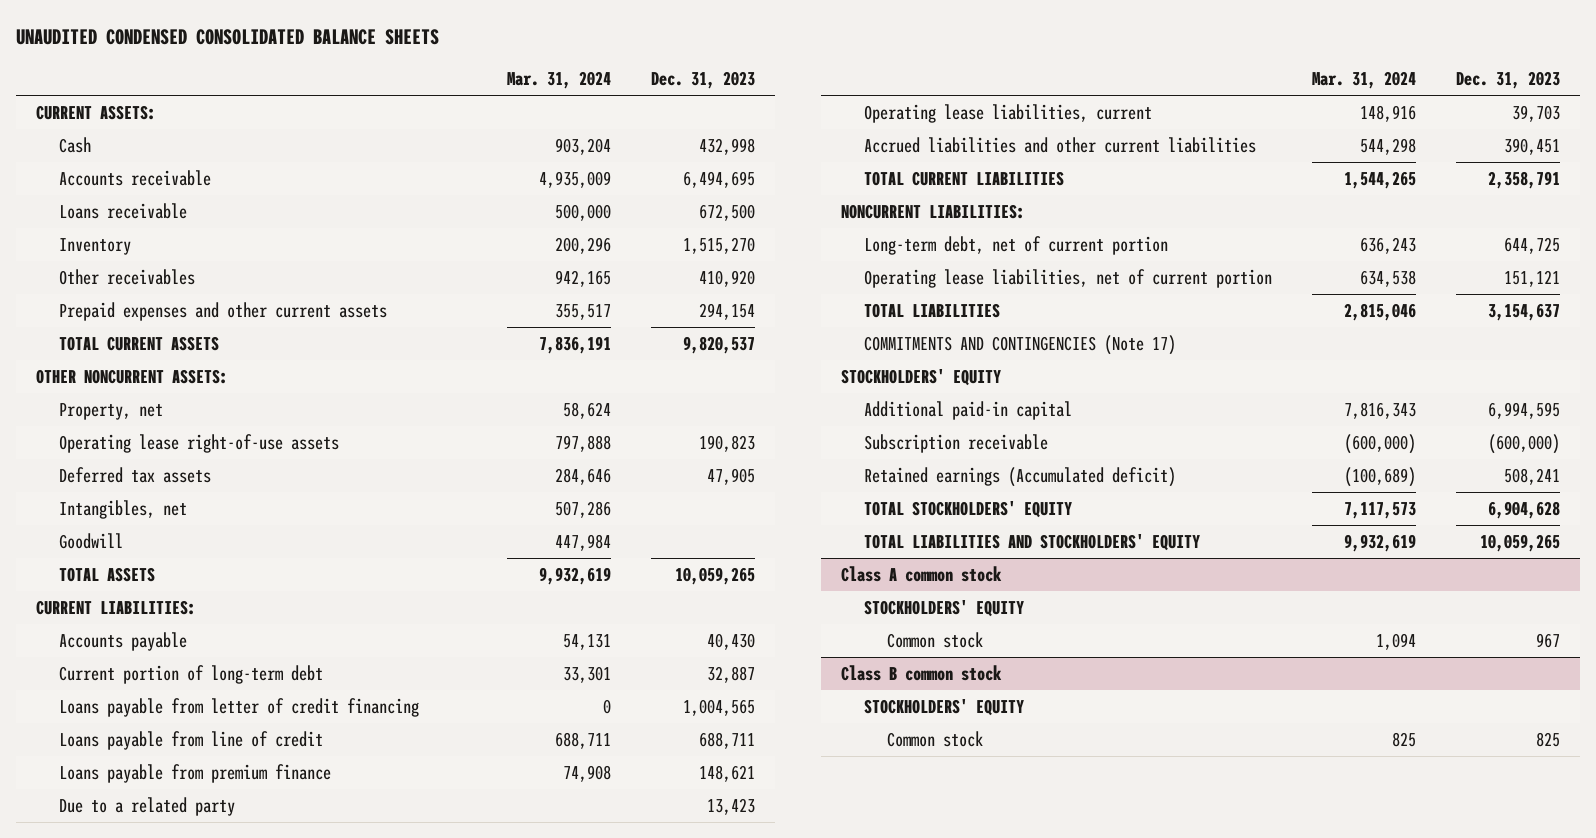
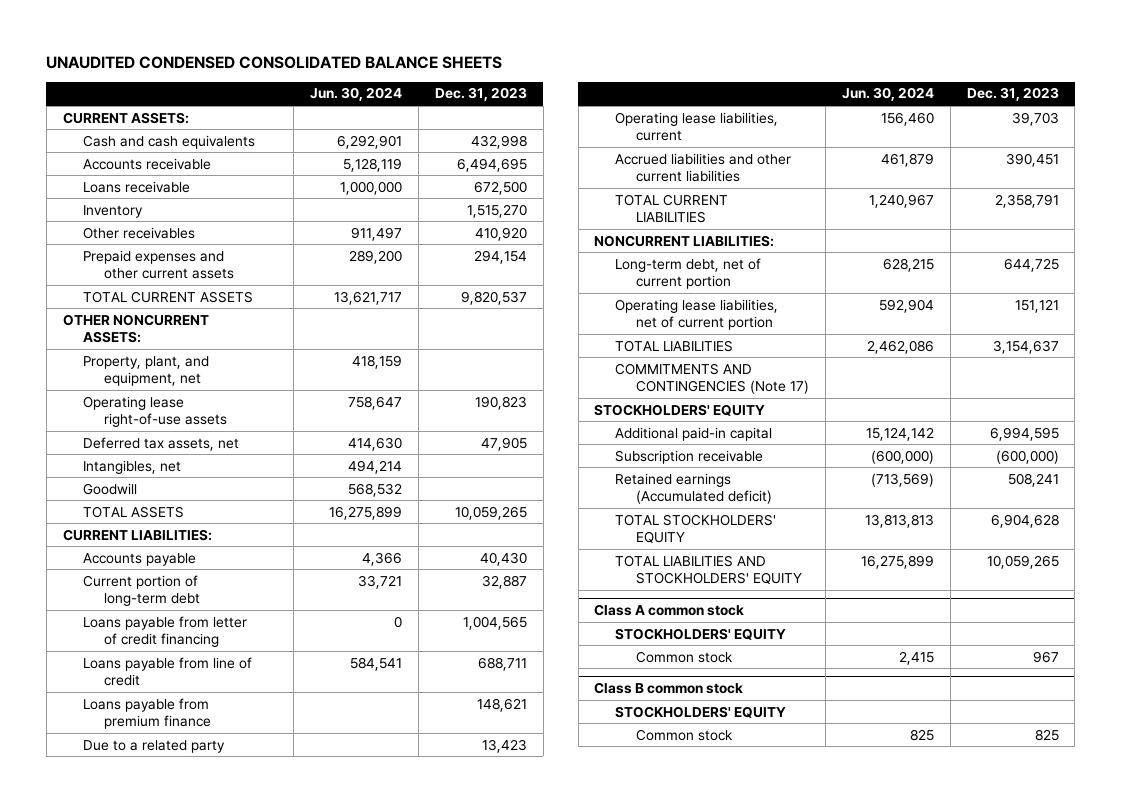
- | Mar. 31, 2024 | Dec. 31, 2023
+ | Jun. 30, 2024 | Dec. 31, 2023
- Cash | 903,204 | 432,998
+ Cash and cash equivalents | 6,292,901 | 432,998
- Property, net | 58,624 |
+ Property, plant, and equipment, net | 418,159 |
- Deferred tax assets | 284,646 | 47,905
+ Deferred tax assets, net | 414,630 | 47,905

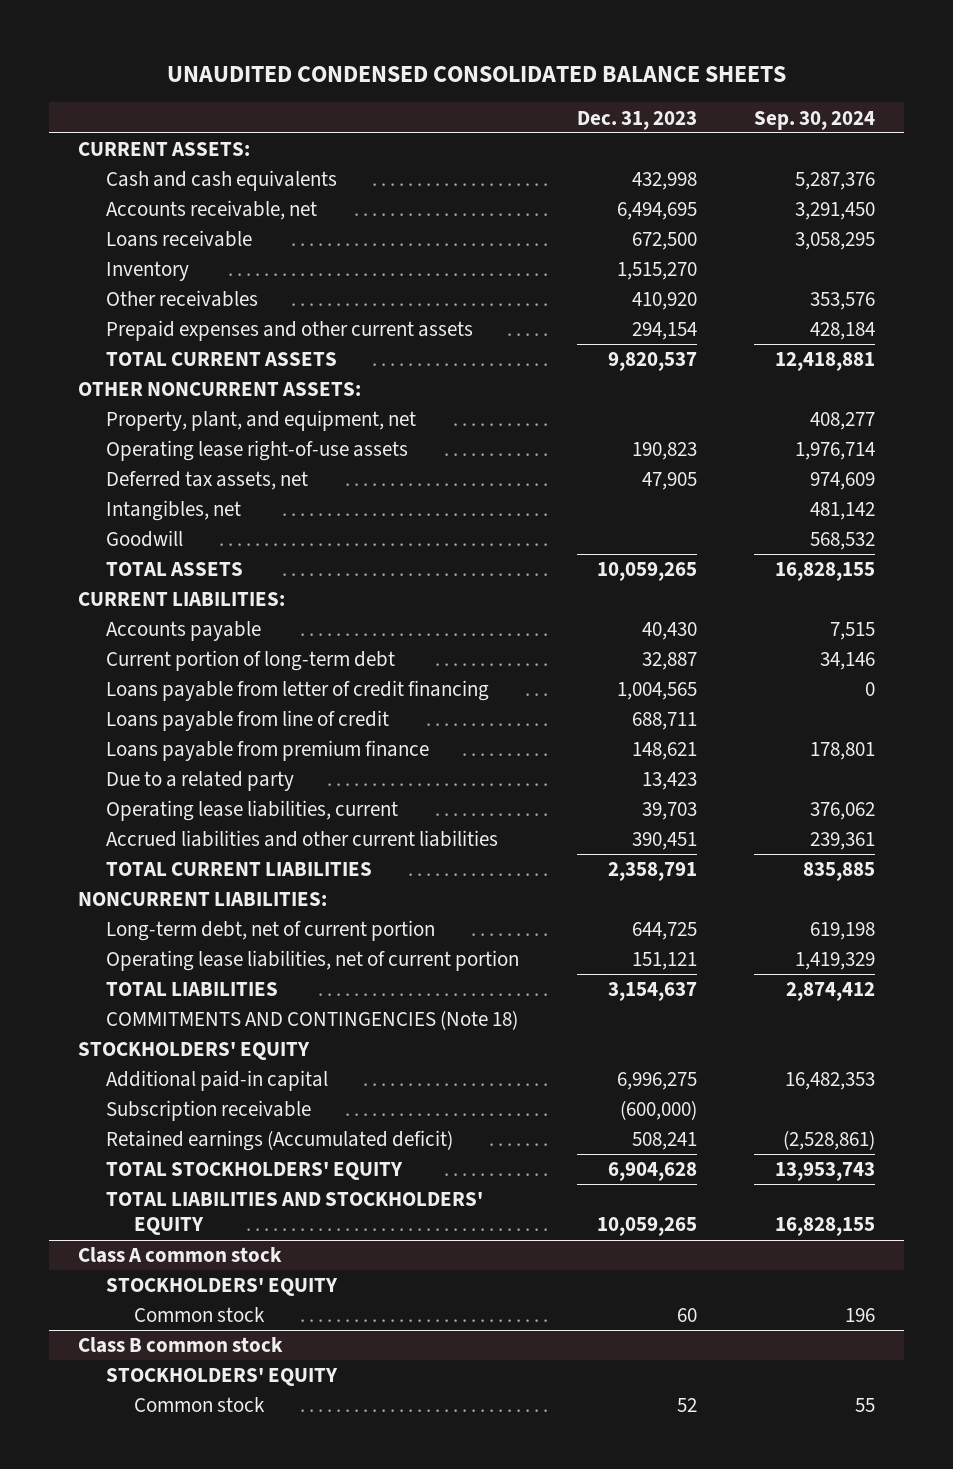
- | Jun. 30, 2024 | Dec. 31, 2023
+ | Dec. 31, 2023 | Sep. 30, 2024
- Accounts receivable | 5,128,119 | 6,494,695
+ Accounts receivable, net | 6,494,695 | 3,291,450
- COMMITMENTS AND CONTINGENCIES (Note 17)
+ COMMITMENTS AND CONTINGENCIES (Note 18)
- Additional paid-in capital | 15,124,142 | 6,994,595
+ Additional paid-in capital | 6,996,275 | 16,482,353
@ Class A common stock
- Common stock | 2,415 | 967
+ Common stock | 60 | 196
@ Class B common stock
- Common stock | 825 | 825
+ Common stock | 52 | 55

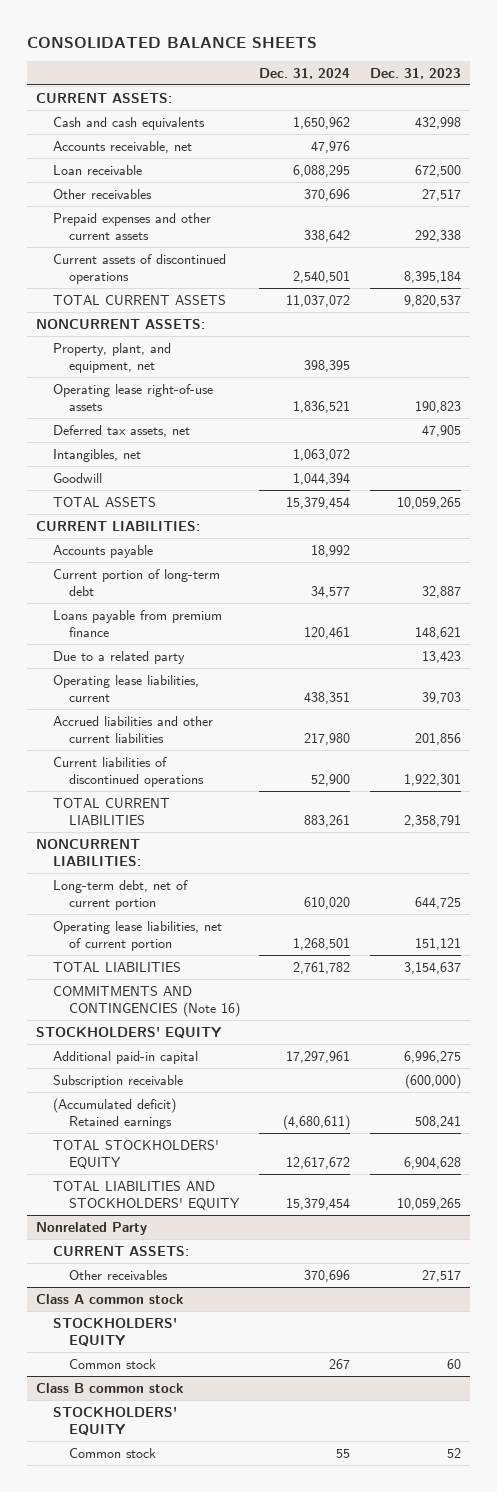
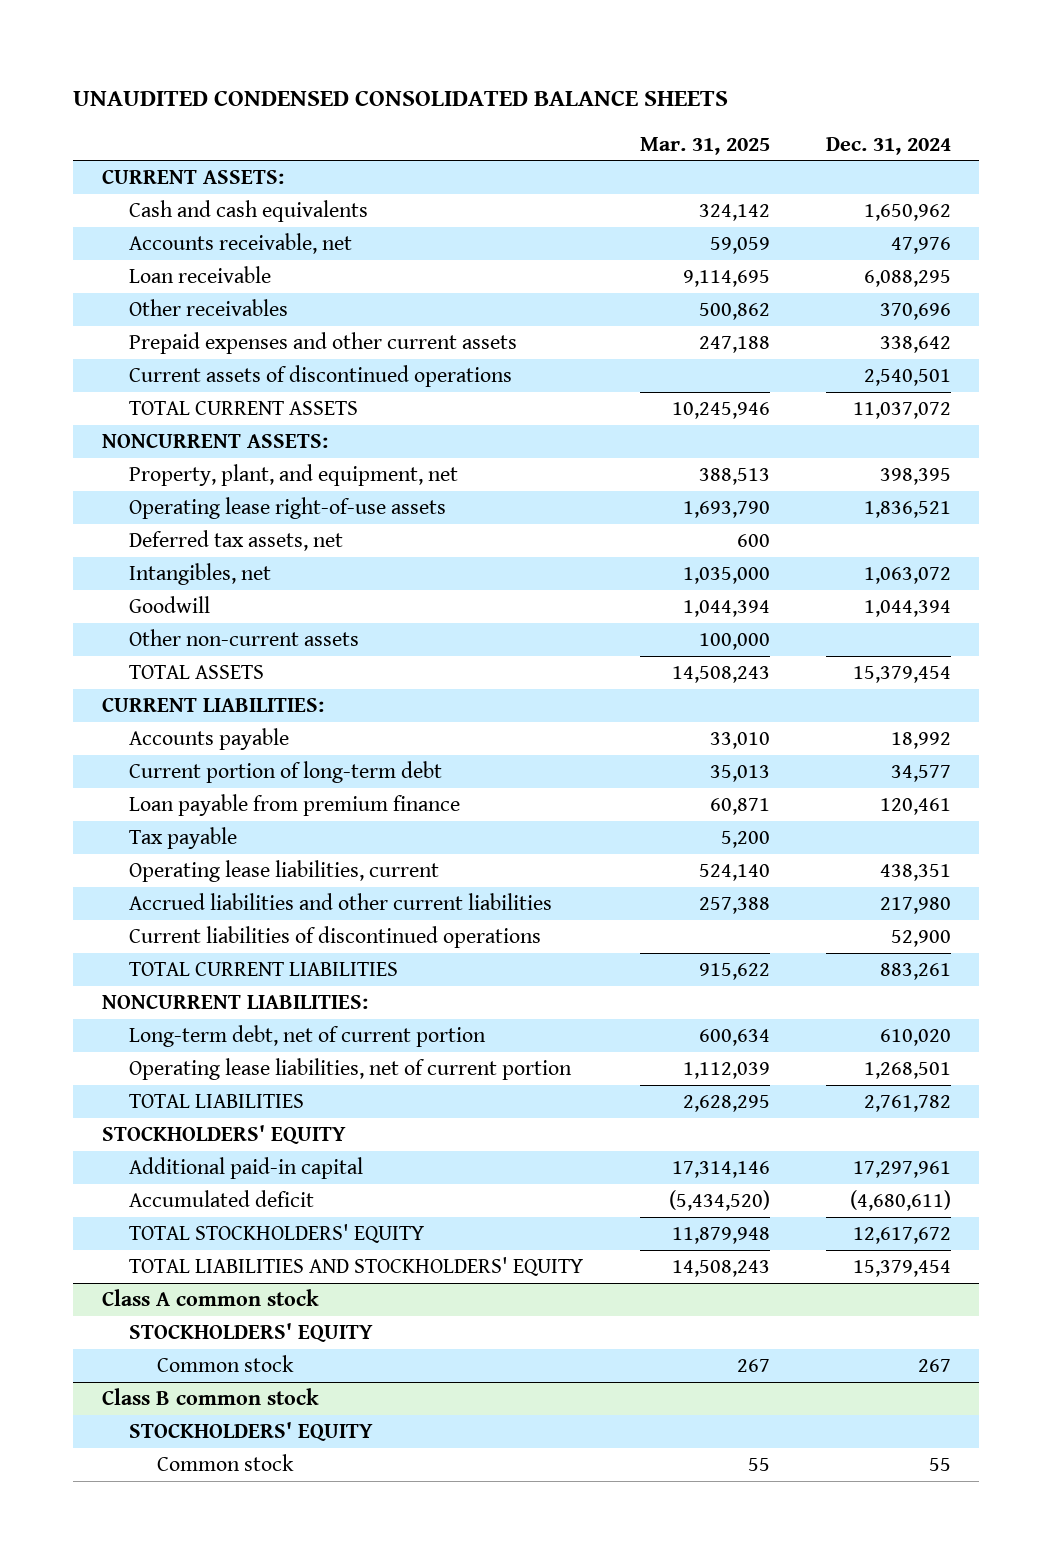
- CONSOLIDATED BALANCE SHEETS
+ UNAUDITED CONDENSED CONSOLIDATED BALANCE SHEETS
- | Dec. 31, 2024 | Dec. 31, 2023
+ | Mar. 31, 2025 | Dec. 31, 2024
+ Other non-current assets | 100,000 |
- Loans payable from premium finance | 120,461 | 148,621
- Due to a related party | | 13,423
+ Loan payable from premium finance | 60,871 | 120,461
+ Tax payable | 5,200 |
- COMMITMENTS AND CONTINGENCIES (Note 16)
- Subscription receivable | | (600,000)
- (Accumulated deficit) Retained earnings | (4,680,611) | 508,241
+ Accumulated deficit | (5,434,520) | (4,680,611)
- Nonrelated Party
- CURRENT ASSETS:
- Other receivables | 370,696 | 27,517

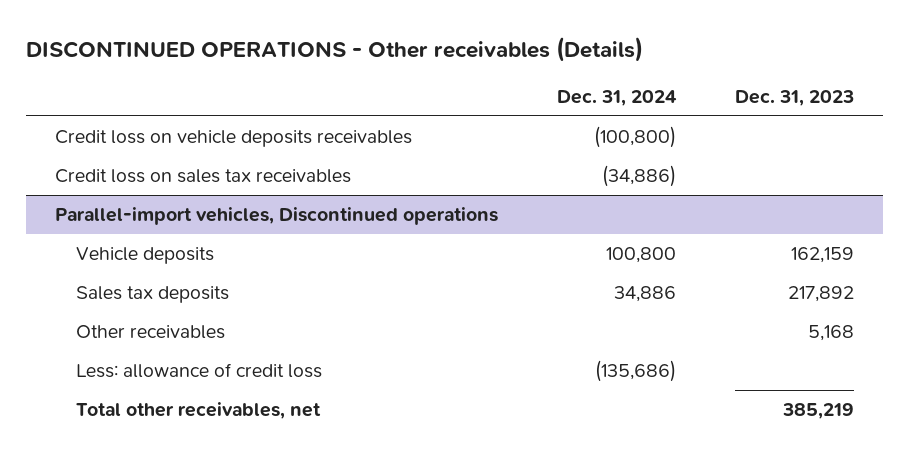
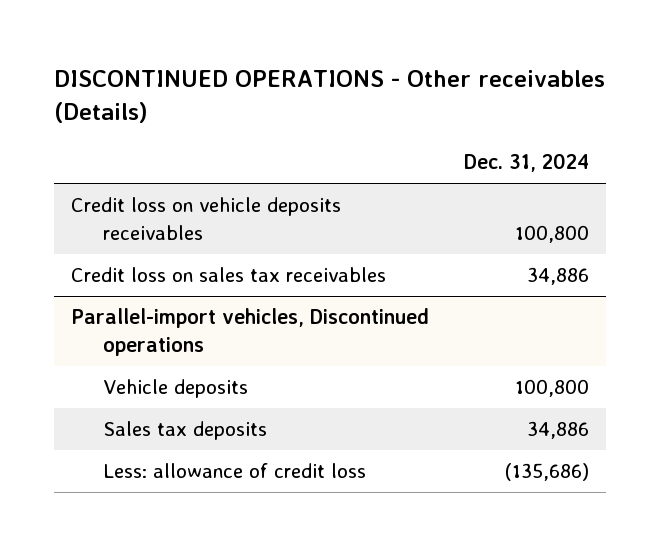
- | Dec. 31, 2024 | Dec. 31, 2023
+ | Dec. 31, 2024
- Credit loss on vehicle deposits receivables | (100,800) |
- Credit loss on sales tax receivables | (34,886) |
+ Credit loss on vehicle deposits receivables | 100,800
+ Credit loss on sales tax receivables | 34,886
@ Parallel-import vehicles, Discontinued operations
- Other receivables | | 5,168
- Total other receivables, net | | 385,219

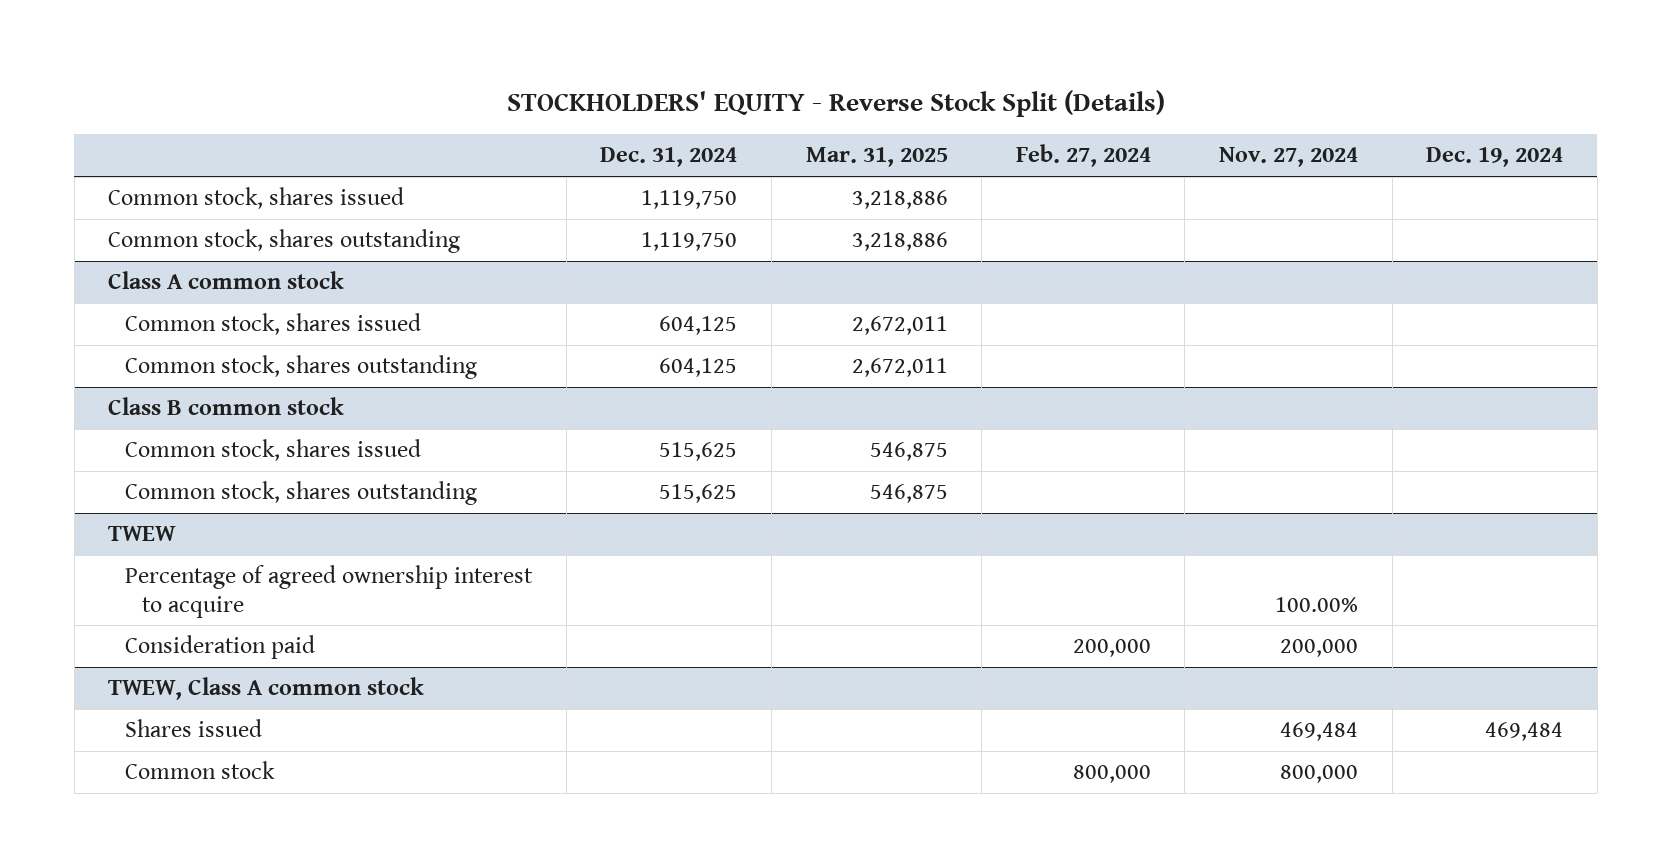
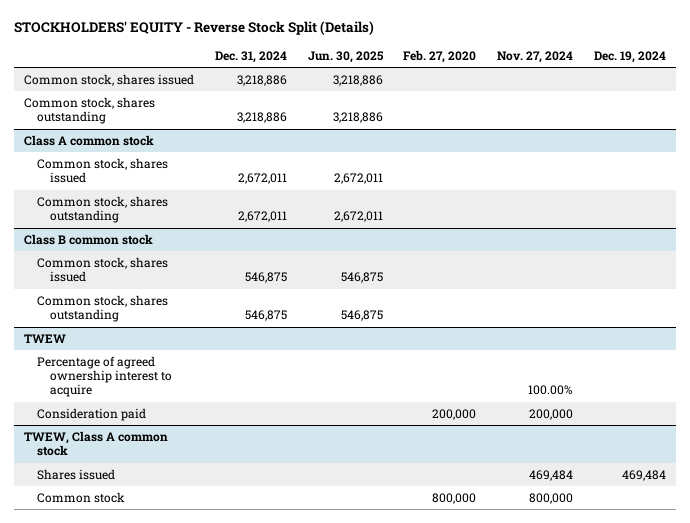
- | Dec. 31, 2024 | Mar. 31, 2025 | Feb. 27, 2024 | Nov. 27, 2024 | Dec. 19, 2024
+ | Dec. 31, 2024 | Jun. 30, 2025 | Feb. 27, 2020 | Nov. 27, 2024 | Dec. 19, 2024
- Common stock, shares issued | 1,119,750 | 3,218,886 | | |
- Common stock, shares outstanding | 1,119,750 | 3,218,886 | | |
+ Common stock, shares issued | 3,218,886 | 3,218,886 | | |
+ Common stock, shares outstanding | 3,218,886 | 3,218,886 | | |
@ Class A common stock
- Common stock, shares issued | 604,125 | 2,672,011 | | |
- Common stock, shares outstanding | 604,125 | 2,672,011 | | |
+ Common stock, shares issued | 2,672,011 | 2,672,011 | | |
+ Common stock, shares outstanding | 2,672,011 | 2,672,011 | | |
@ Class B common stock
- Common stock, shares issued | 515,625 | 546,875 | | |
- Common stock, shares outstanding | 515,625 | 546,875 | | |
+ Common stock, shares issued | 546,875 | 546,875 | | |
+ Common stock, shares outstanding | 546,875 | 546,875 | | |

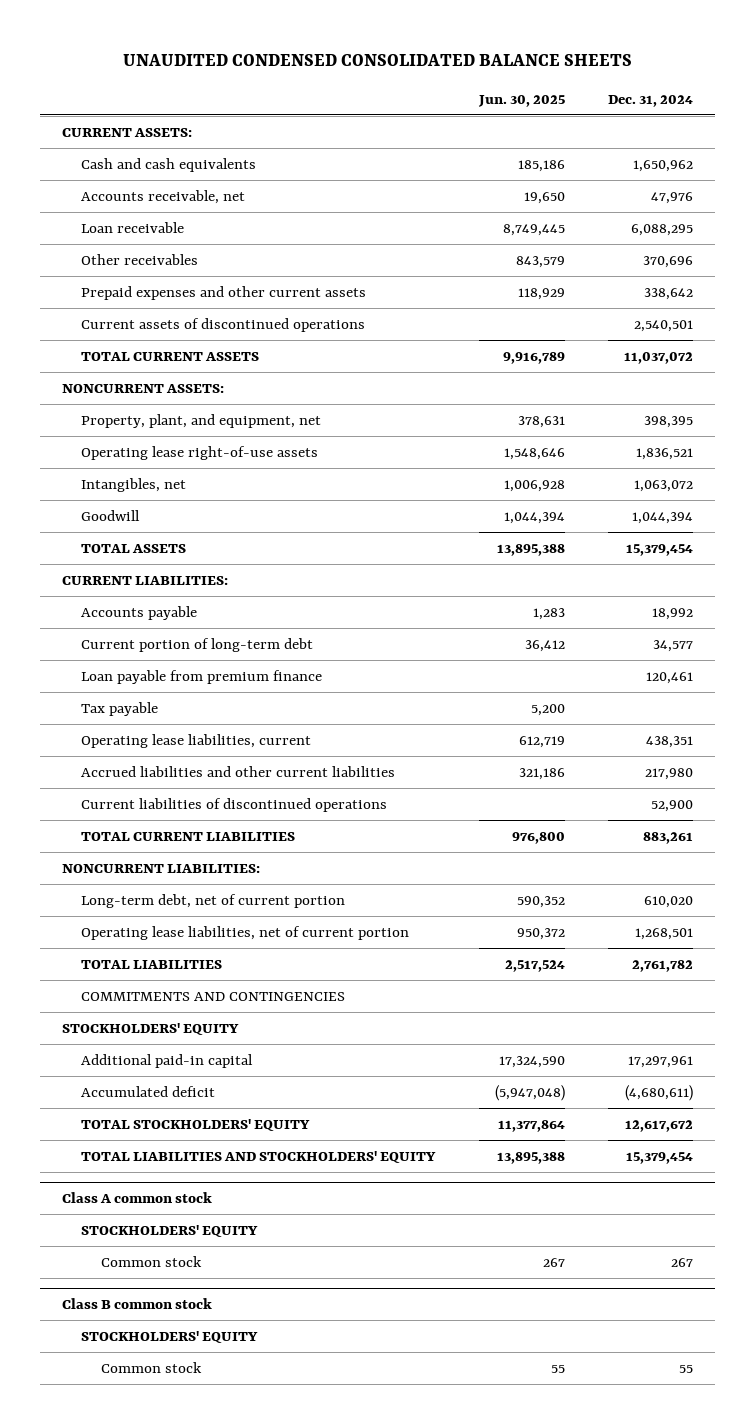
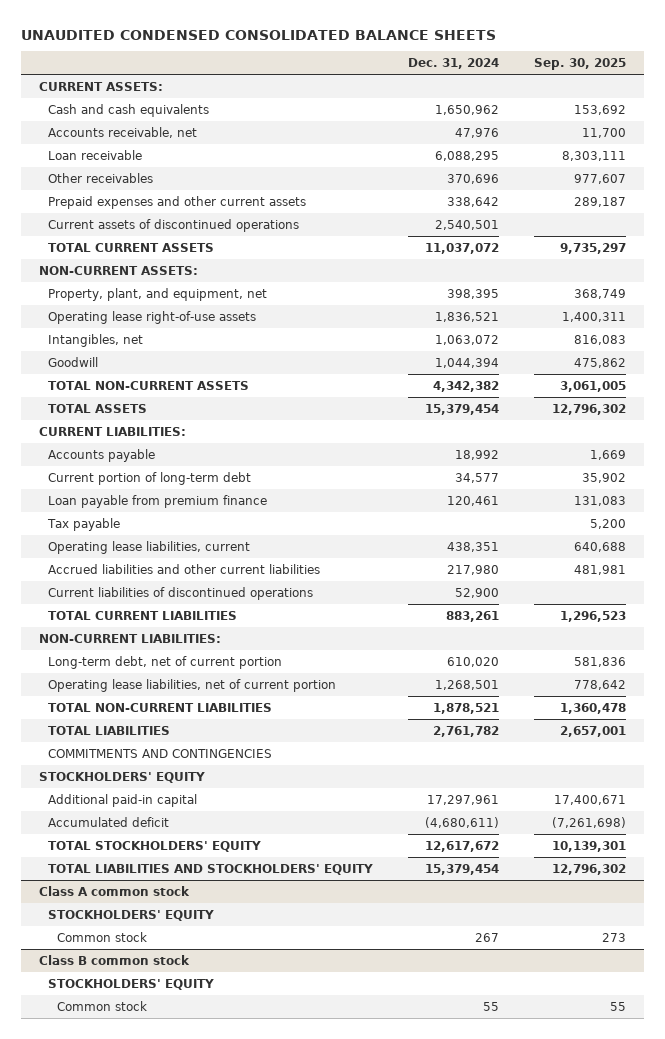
- | Jun. 30, 2025 | Dec. 31, 2024
+ | Dec. 31, 2024 | Sep. 30, 2025
- NONCURRENT ASSETS:
+ NON-CURRENT ASSETS:
+ TOTAL NON-CURRENT ASSETS | 4,342,382 | 3,061,005
- NONCURRENT LIABILITIES:
+ NON-CURRENT LIABILITIES:
+ TOTAL NON-CURRENT LIABILITIES | 1,878,521 | 1,360,478

